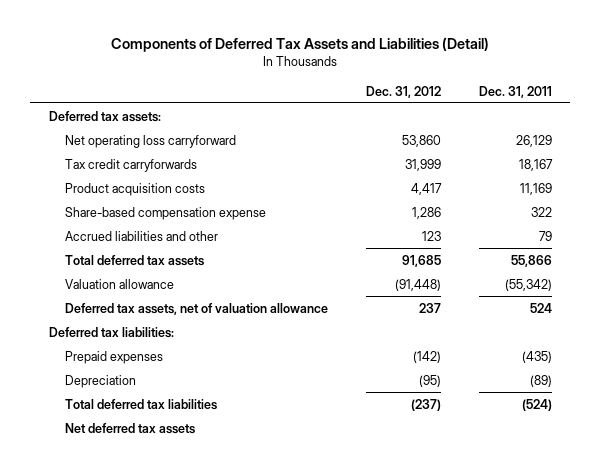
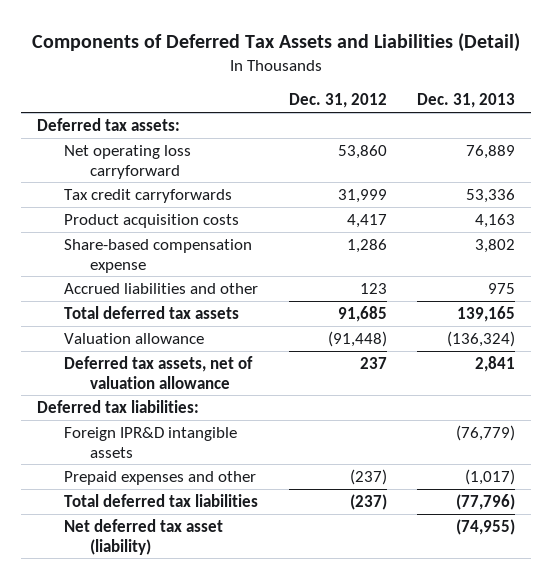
- | Dec. 31, 2012 | Dec. 31, 2011
+ | Dec. 31, 2012 | Dec. 31, 2013
- Prepaid expenses | (142) | (435)
- Depreciation | (95) | (89)
+ Foreign IPR&D intangible assets | | (76,779)
+ Prepaid expenses and other | (237) | (1,017)
- Net deferred tax assets
+ Net deferred tax asset (liability) | | (74,955)

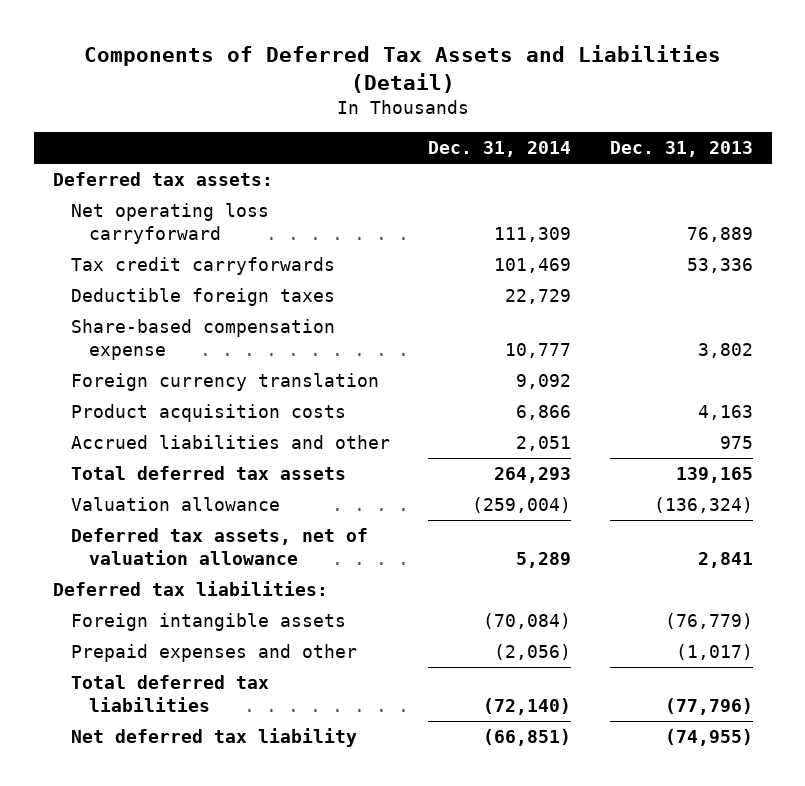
- | Dec. 31, 2012 | Dec. 31, 2013
+ | Dec. 31, 2014 | Dec. 31, 2013
+ Deductible foreign taxes | 22,729 |
+ Foreign currency translation | 9,092 |
moved down: Product acquisition costs | 6,866 | 4,163
- Foreign IPR&D intangible assets | | (76,779)
+ Foreign intangible assets | (70,084) | (76,779)
- Net deferred tax asset (liability) | | (74,955)
+ Net deferred tax liability | (66,851) | (74,955)

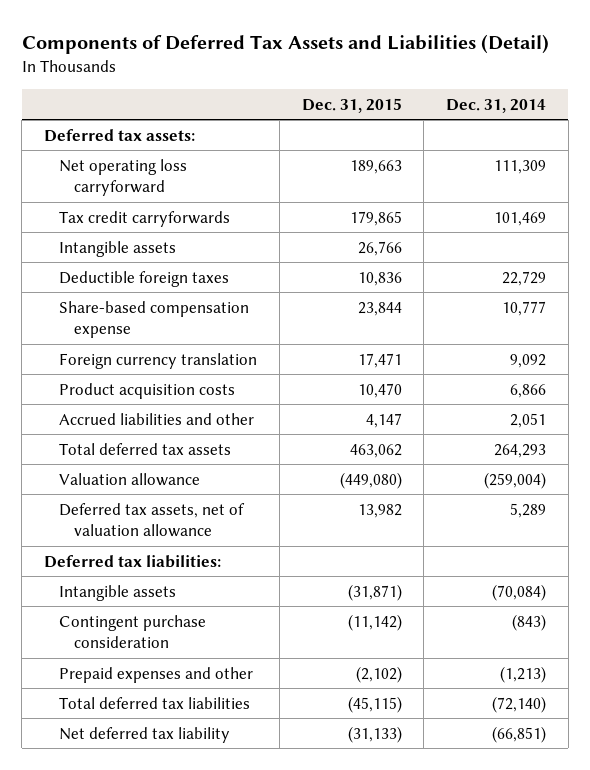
- | Dec. 31, 2014 | Dec. 31, 2013
+ | Dec. 31, 2015 | Dec. 31, 2014
+ Intangible assets | 26,766 |
- Foreign intangible assets | (70,084) | (76,779)
- Prepaid expenses and other | (2,056) | (1,017)
+ Intangible assets | (31,871) | (70,084)
+ Contingent purchase consideration | (11,142) | (843)
+ Prepaid expenses and other | (2,102) | (1,213)

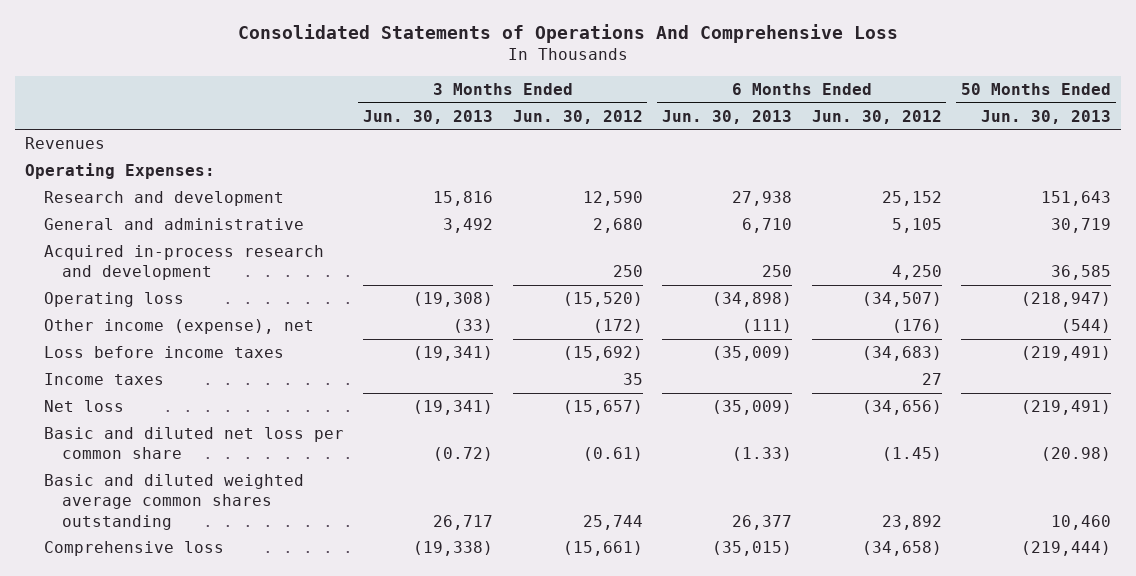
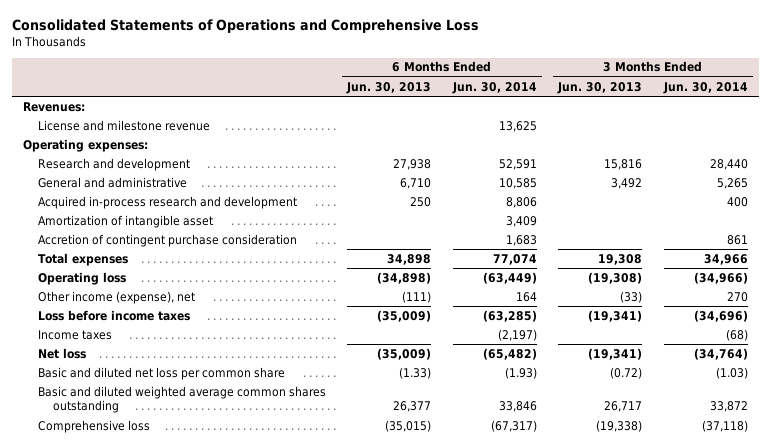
- Consolidated Statements of Operations And Comprehensive Loss
+ Consolidated Statements of Operations and Comprehensive Loss
- | 3 Months Ended Jun. 30, 2013 | 3 Months Ended Jun. 30, 2012 | 6 Months Ended Jun. 30, 2013 | 6 Months Ended Jun. 30, 2012 | 50 Months Ended Jun. 30, 2013
+ | 6 Months Ended Jun. 30, 2013 | 6 Months Ended Jun. 30, 2014 | 3 Months Ended Jun. 30, 2013 | 3 Months Ended Jun. 30, 2014
- Revenues
- Operating Expenses:
+ Revenues:
+ License and milestone revenue | | 13,625 | |
+ Operating expenses:
+ Amortization of intangible asset | | 3,409 | |
+ Accretion of contingent purchase consideration | | 1,683 | | 861
+ Total expenses | 34,898 | 77,074 | 19,308 | 34,966

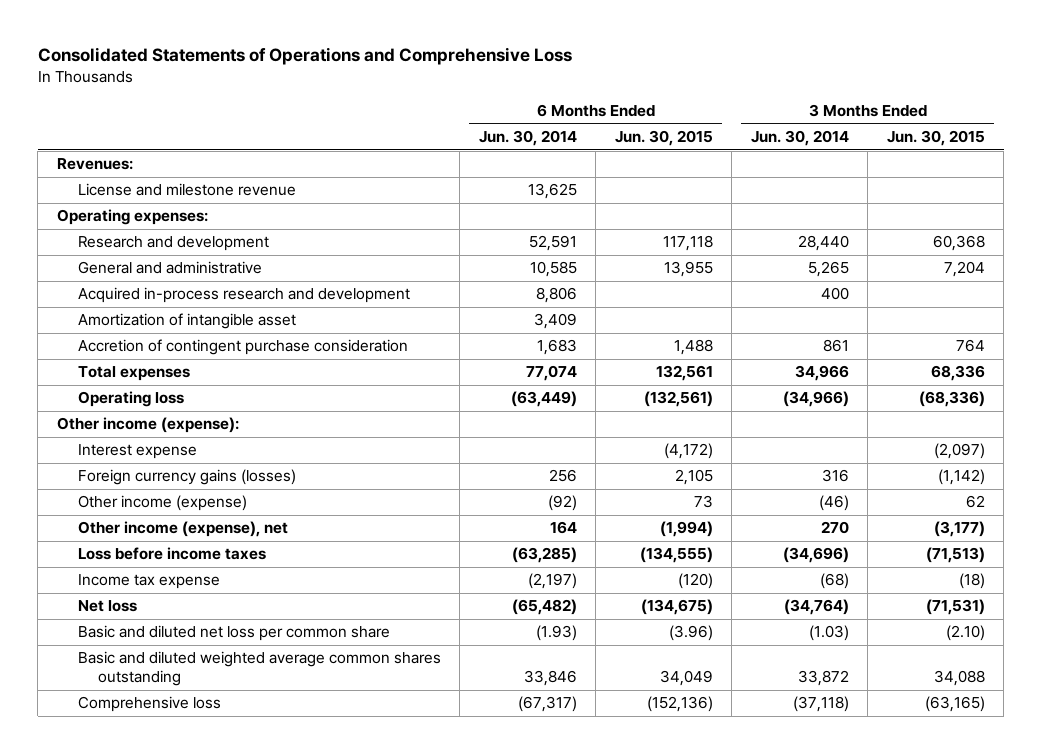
- | 6 Months Ended Jun. 30, 2013 | 6 Months Ended Jun. 30, 2014 | 3 Months Ended Jun. 30, 2013 | 3 Months Ended Jun. 30, 2014
+ | 6 Months Ended Jun. 30, 2014 | 6 Months Ended Jun. 30, 2015 | 3 Months Ended Jun. 30, 2014 | 3 Months Ended Jun. 30, 2015
+ Other income (expense):
+ Interest expense | | (4,172) | | (2,097)
+ Foreign currency gains (losses) | 256 | 2,105 | 316 | (1,142)
+ Other income (expense) | (92) | 73 | (46) | 62
- Income taxes | | (2,197) | | (68)
+ Income tax expense | (2,197) | (120) | (68) | (18)

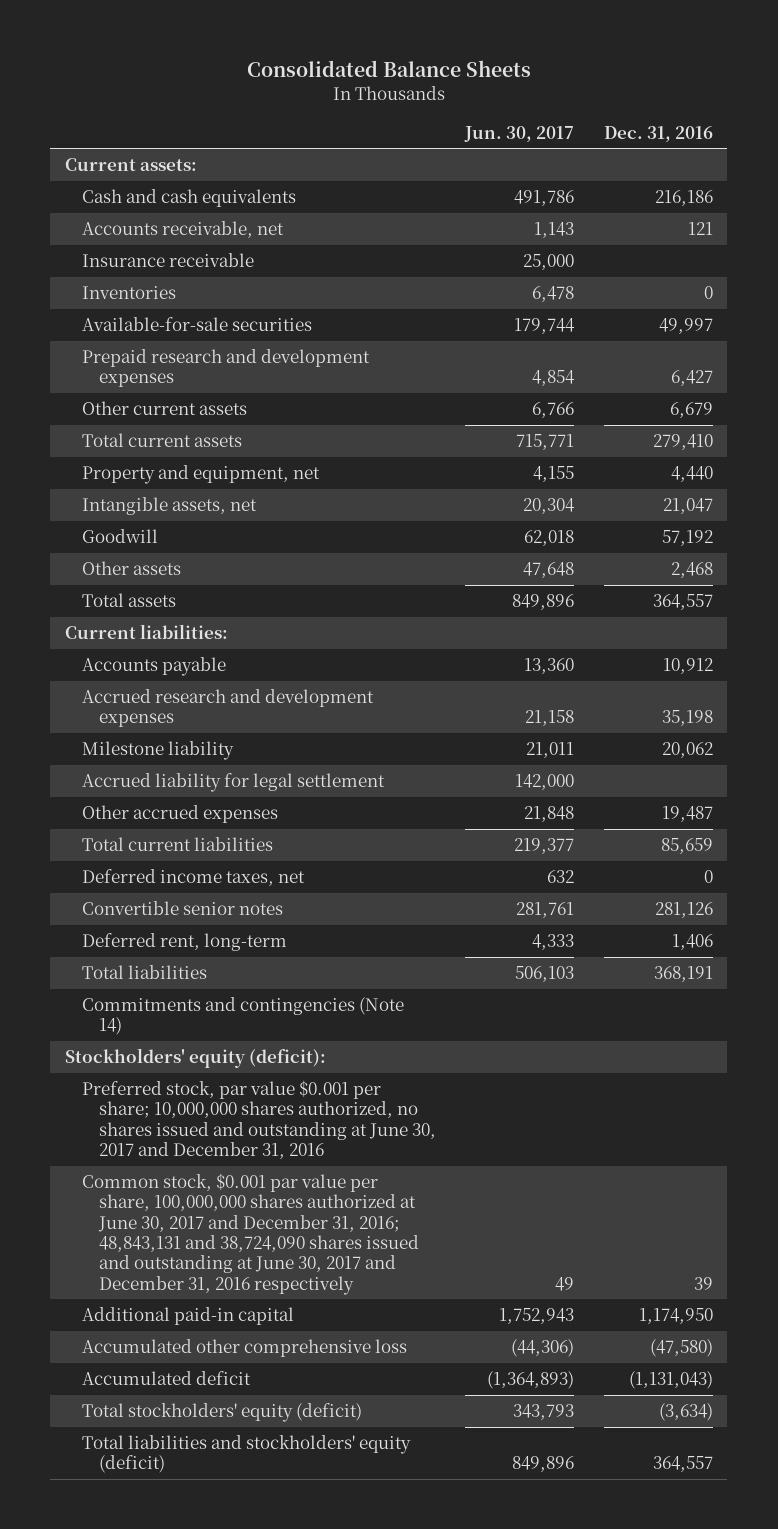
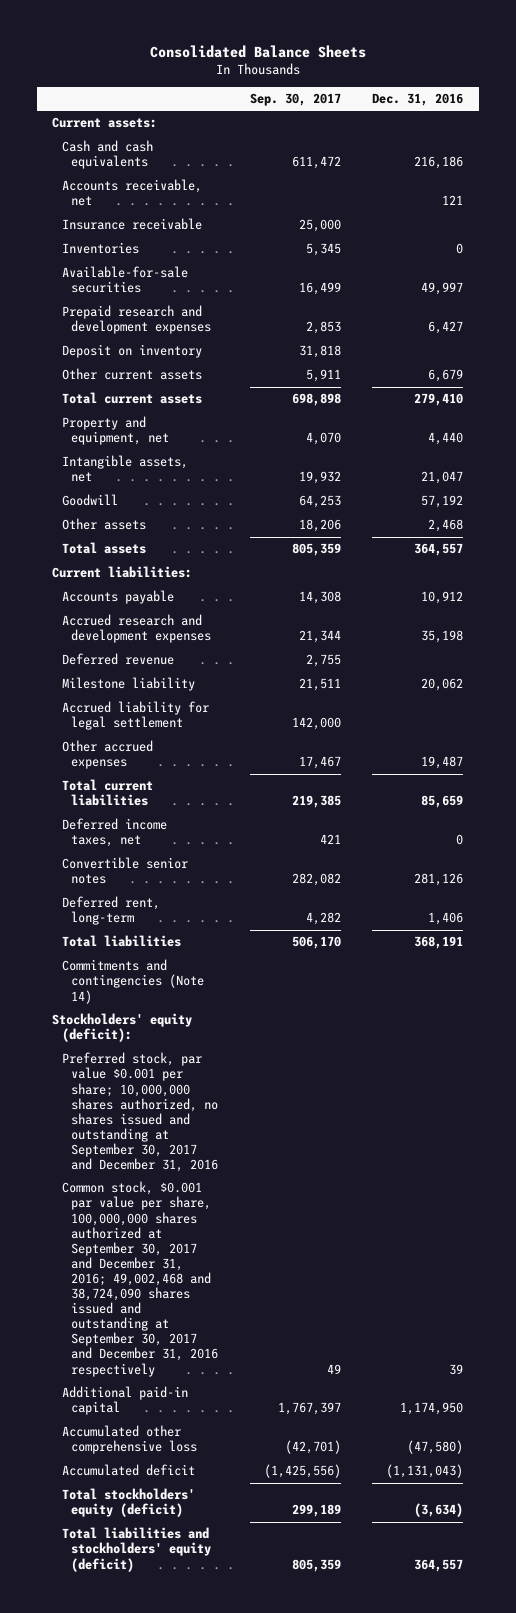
- | Jun. 30, 2017 | Dec. 31, 2016
+ | Sep. 30, 2017 | Dec. 31, 2016
+ Deposit on inventory | 31,818 |
+ Deferred revenue | 2,755 |
- Preferred stock, par value $0.001 per share; 10,000,000 shares authorized, no shares issued and outstanding at June 30, 2017 and December 31, 2016
- Common stock, $0.001 par value per share, 100,000,000 shares authorized at June 30, 2017 and December 31, 2016; 48,843,131 and 38,724,090 shares issued and outstanding at June 30, 2017 and December 31, 2016 respectively | 49 | 39
+ Preferred stock, par value $0.001 per share; 10,000,000 shares authorized, no shares issued and outstanding at September 30, 2017 and December 31, 2016
+ Common stock, $0.001 par value per share, 100,000,000 shares authorized at September 30, 2017 and December 31, 2016; 49,002,468 and 38,724,090 shares issued and outstanding at September 30, 2017 and December 31, 2016 respectively | 49 | 39

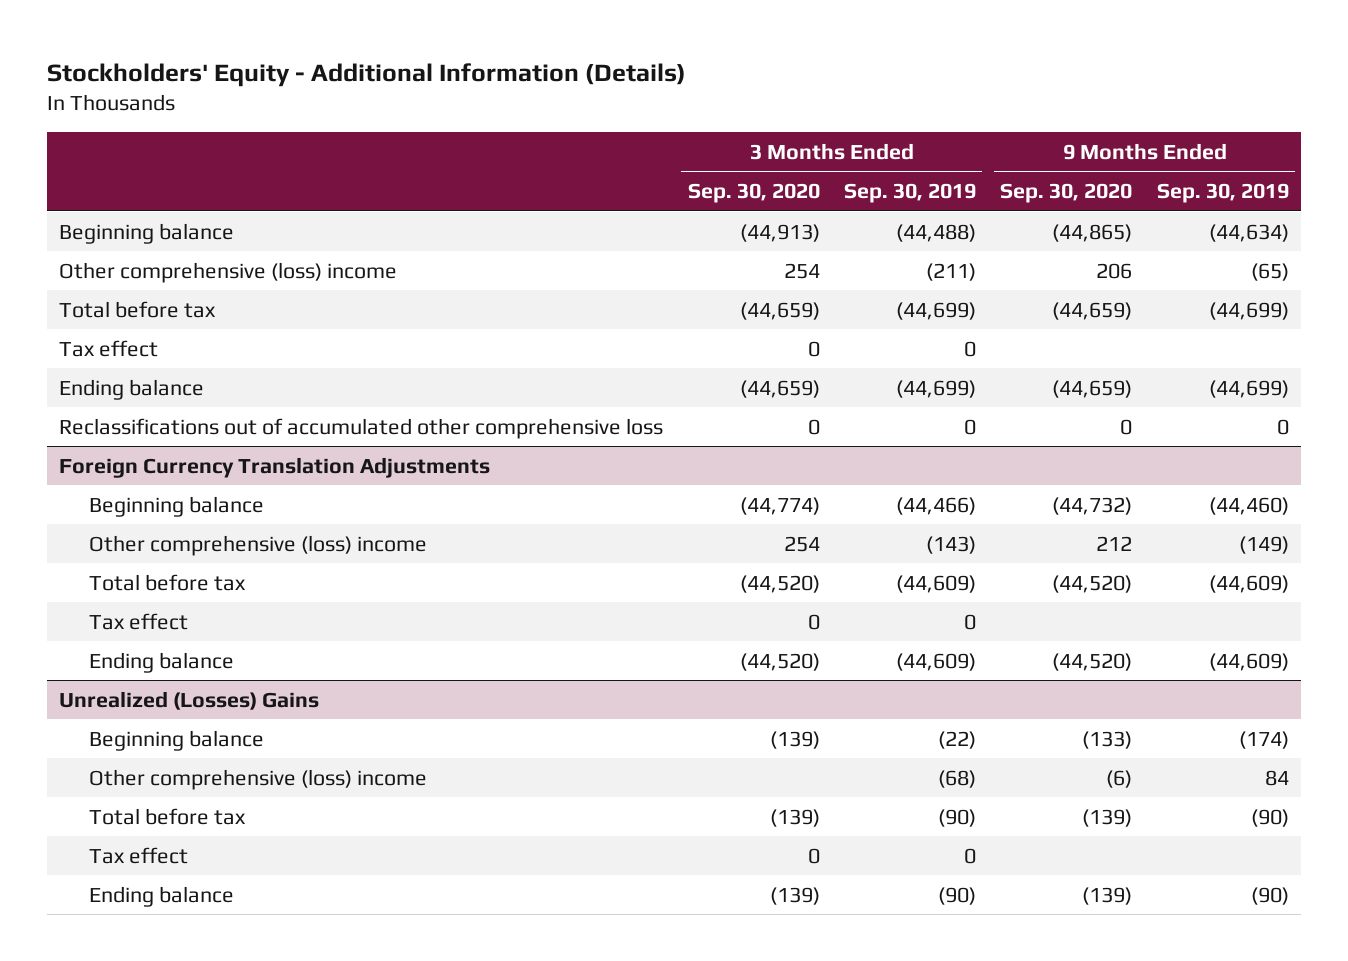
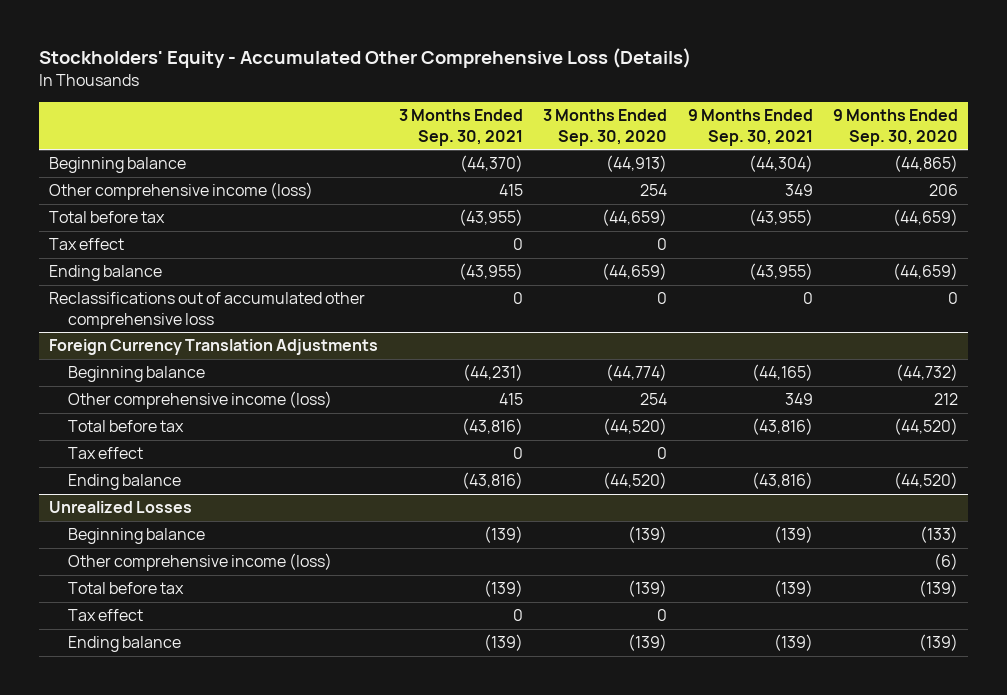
- Stockholders' Equity - Additional Information (Details)
+ Stockholders' Equity - Accumulated Other Comprehensive Loss (Details)
- | 3 Months Ended Sep. 30, 2020 | 3 Months Ended Sep. 30, 2019 | 9 Months Ended Sep. 30, 2020 | 9 Months Ended Sep. 30, 2019
+ | 3 Months Ended Sep. 30, 2021 | 3 Months Ended Sep. 30, 2020 | 9 Months Ended Sep. 30, 2021 | 9 Months Ended Sep. 30, 2020
- Other comprehensive (loss) income | 254 | (211) | 206 | (65)
+ Other comprehensive income (loss) | 415 | 254 | 349 | 206
@ Foreign Currency Translation Adjustments
- Other comprehensive (loss) income | 254 | (143) | 212 | (149)
+ Other comprehensive income (loss) | 415 | 254 | 349 | 212
- Unrealized (Losses) Gains
+ Unrealized Losses
- Other comprehensive (loss) income | | (68) | (6) | 84
+ Other comprehensive income (loss) | | | | (6)

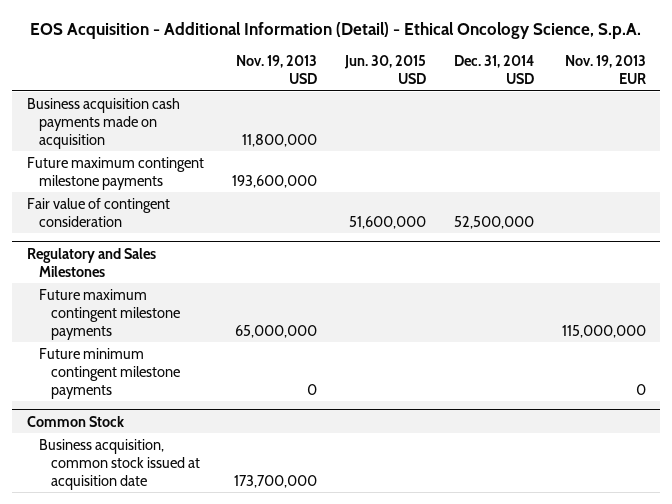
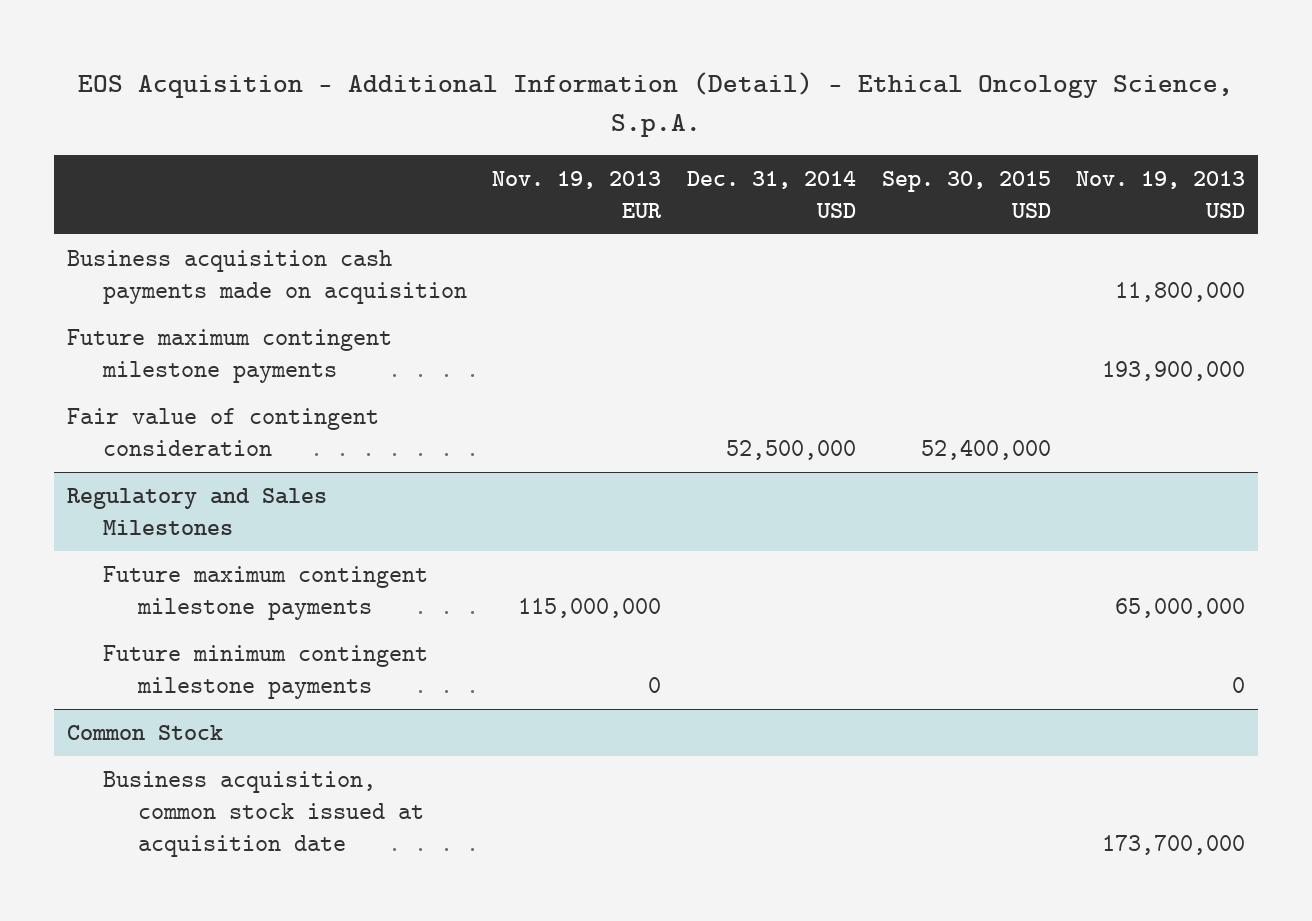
- | Nov. 19, 2013 USD | Jun. 30, 2015 USD | Dec. 31, 2014 USD | Nov. 19, 2013 EUR
+ | Nov. 19, 2013 EUR | Dec. 31, 2014 USD | Sep. 30, 2015 USD | Nov. 19, 2013 USD
- Future maximum contingent milestone payments | 193,600,000 | | |
+ Future maximum contingent milestone payments | | | | 193,900,000

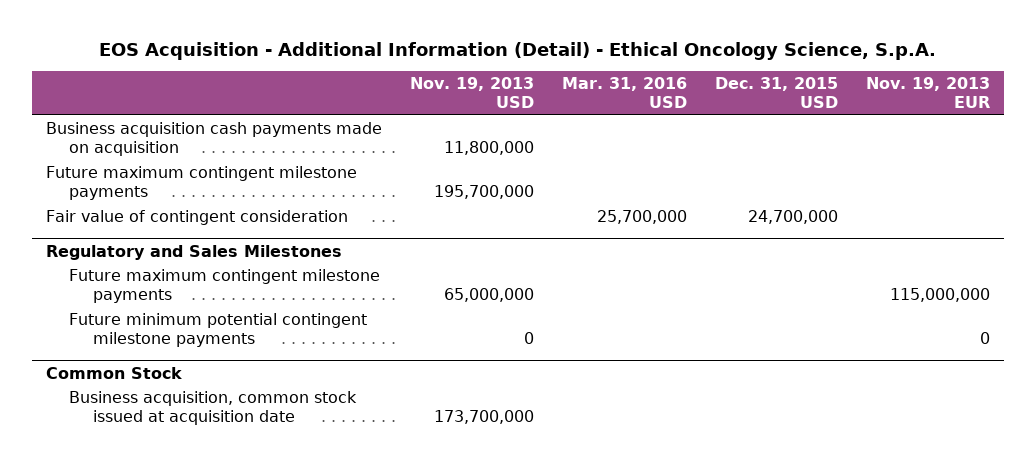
- | Nov. 19, 2013 EUR | Dec. 31, 2014 USD | Sep. 30, 2015 USD | Nov. 19, 2013 USD
+ | Nov. 19, 2013 USD | Mar. 31, 2016 USD | Dec. 31, 2015 USD | Nov. 19, 2013 EUR
- Future maximum contingent milestone payments | | | | 193,900,000
+ Future maximum contingent milestone payments | 195,700,000 | | |
@ Regulatory and Sales Milestones
- Future minimum contingent milestone payments | 0 | | | 0
+ Future minimum potential contingent milestone payments | 0 | | | 0

